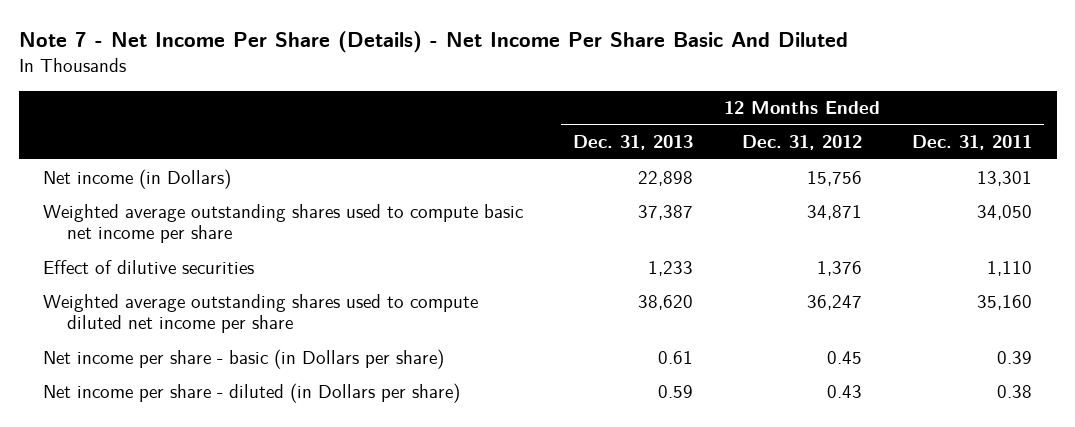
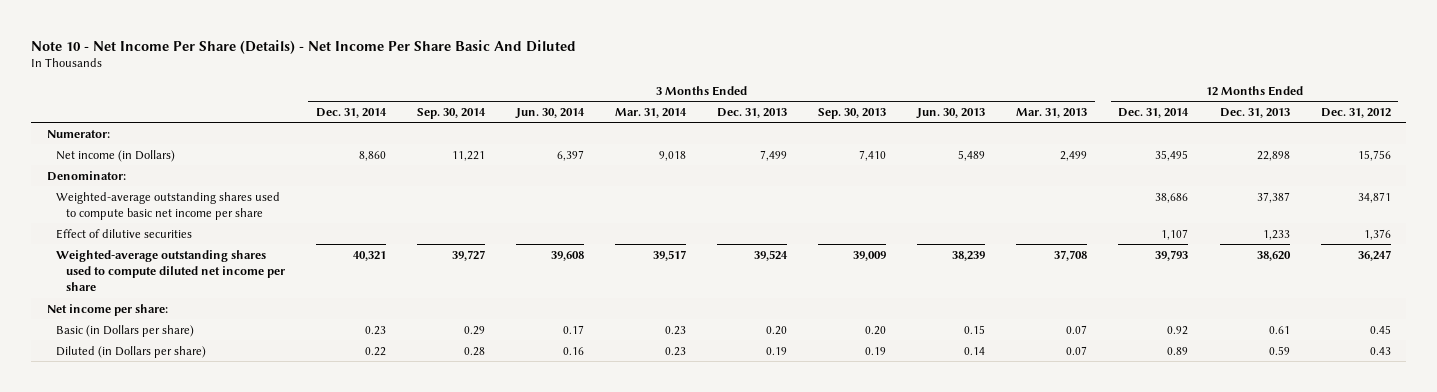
- Note 7 - Net Income Per Share (Details) - Net Income Per Share Basic And Diluted
+ Note 10 - Net Income Per Share (Details) - Net Income Per Share Basic And Diluted
- | 12 Months Ended Dec. 31, 2013 | 12 Months Ended Dec. 31, 2012 | 12 Months Ended Dec. 31, 2011
+ | 3 Months Ended Dec. 31, 2014 | 3 Months Ended Sep. 30, 2014 | 3 Months Ended Jun. 30, 2014 | 3 Months Ended Mar. 31, 2014 | 3 Months Ended Dec. 31, 2013 | 3 Months Ended Sep. 30, 2013 | 3 Months Ended Jun. 30, 2013 | 3 Months Ended Mar. 31, 2013 | 12 Months Ended Dec. 31, 2014 | 12 Months Ended Dec. 31, 2013 | 12 Months Ended Dec. 31, 2012
+ Numerator:
- Weighted average outstanding shares used to compute basic net income per share | 37,387 | 34,871 | 34,050
+ Denominator:
+ Weighted-average outstanding shares used to compute basic net income per share | | | | | | | | | 38,686 | 37,387 | 34,871
- Weighted average outstanding shares used to compute diluted net income per share | 38,620 | 36,247 | 35,160
- Net income per share - basic (in Dollars per share) | 0.61 | 0.45 | 0.39
- Net income per share - diluted (in Dollars per share) | 0.59 | 0.43 | 0.38
+ Weighted-average outstanding shares used to compute diluted net income per share | 40,321 | 39,727 | 39,608 | 39,517 | 39,524 | 39,009 | 38,239 | 37,708 | 39,793 | 38,620 | 36,247
+ Net income per share:
+ Basic (in Dollars per share) | 0.23 | 0.29 | 0.17 | 0.23 | 0.20 | 0.20 | 0.15 | 0.07 | 0.92 | 0.61 | 0.45
+ Diluted (in Dollars per share) | 0.22 | 0.28 | 0.16 | 0.23 | 0.19 | 0.19 | 0.14 | 0.07 | 0.89 | 0.59 | 0.43

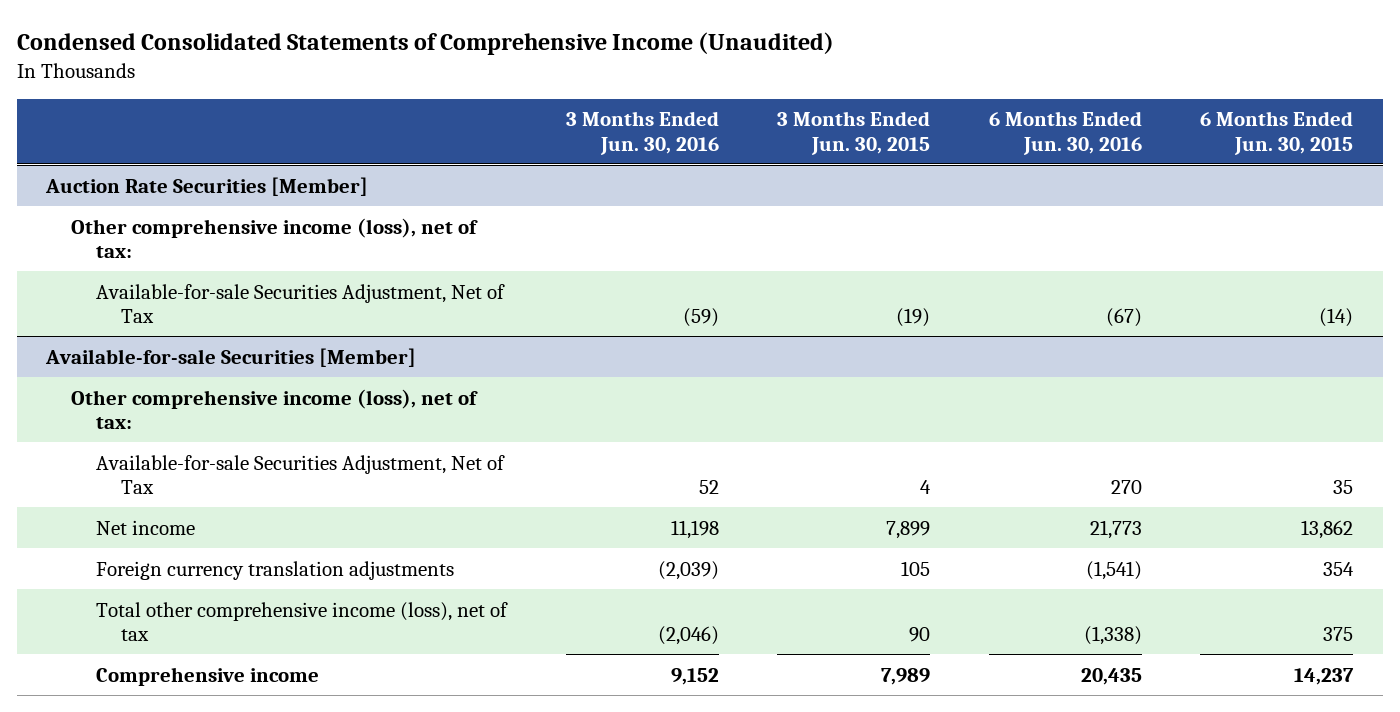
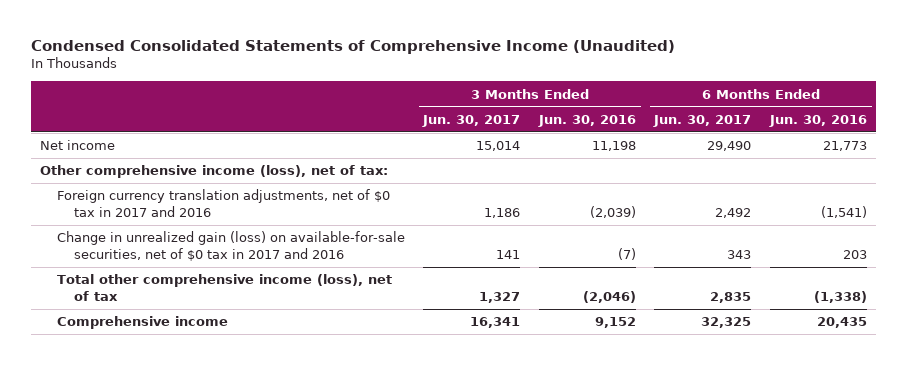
- | 3 Months Ended Jun. 30, 2016 | 3 Months Ended Jun. 30, 2015 | 6 Months Ended Jun. 30, 2016 | 6 Months Ended Jun. 30, 2015
+ | 3 Months Ended Jun. 30, 2017 | 3 Months Ended Jun. 30, 2016 | 6 Months Ended Jun. 30, 2017 | 6 Months Ended Jun. 30, 2016
- Auction Rate Securities [Member]
- Other comprehensive income (loss), net of tax:
- Available-for-sale Securities Adjustment, Net of Tax | (59) | (19) | (67) | (14)
- Available-for-sale Securities [Member]
- Other comprehensive income (loss), net of tax:
- Available-for-sale Securities Adjustment, Net of Tax | 52 | 4 | 270 | 35
- Foreign currency translation adjustments | (2,039) | 105 | (1,541) | 354
+ Other comprehensive income (loss), net of tax:
+ Foreign currency translation adjustments, net of $0 tax in 2017 and 2016 | 1,186 | (2,039) | 2,492 | (1,541)
+ Change in unrealized gain (loss) on available-for-sale securities, net of $0 tax in 2017 and 2016 | 141 | (7) | 343 | 203

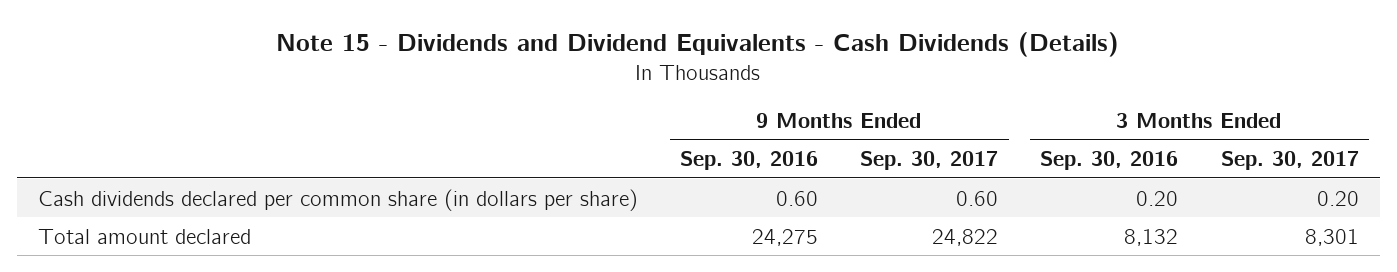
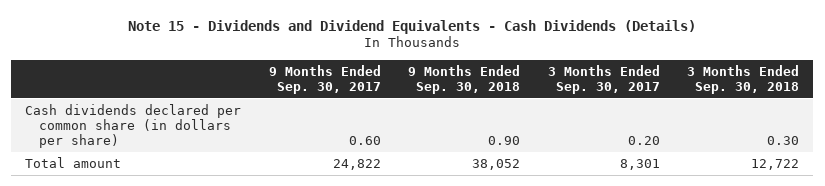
- | 9 Months Ended Sep. 30, 2016 | 9 Months Ended Sep. 30, 2017 | 3 Months Ended Sep. 30, 2016 | 3 Months Ended Sep. 30, 2017
+ | 9 Months Ended Sep. 30, 2017 | 9 Months Ended Sep. 30, 2018 | 3 Months Ended Sep. 30, 2017 | 3 Months Ended Sep. 30, 2018
- Total amount declared | 24,275 | 24,822 | 8,132 | 8,301
+ Total amount | 24,822 | 38,052 | 8,301 | 12,722

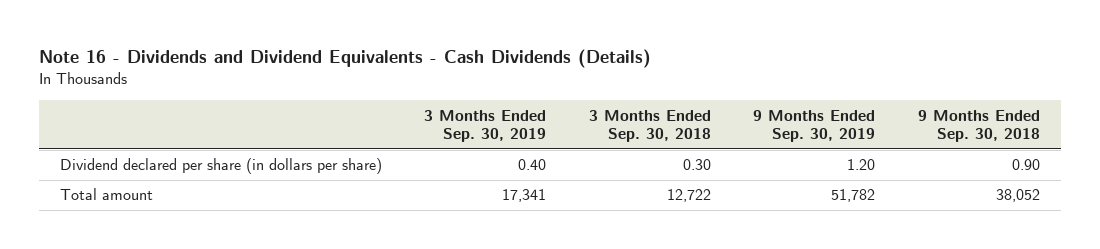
- Note 15 - Dividends and Dividend Equivalents - Cash Dividends (Details)
+ Note 16 - Dividends and Dividend Equivalents - Cash Dividends (Details)
- | 9 Months Ended Sep. 30, 2017 | 9 Months Ended Sep. 30, 2018 | 3 Months Ended Sep. 30, 2017 | 3 Months Ended Sep. 30, 2018
+ | 3 Months Ended Sep. 30, 2019 | 3 Months Ended Sep. 30, 2018 | 9 Months Ended Sep. 30, 2019 | 9 Months Ended Sep. 30, 2018
- Cash dividends declared per common share (in dollars per share) | 0.60 | 0.90 | 0.20 | 0.30
+ Dividend declared per share (in dollars per share) | 0.40 | 0.30 | 1.20 | 0.90

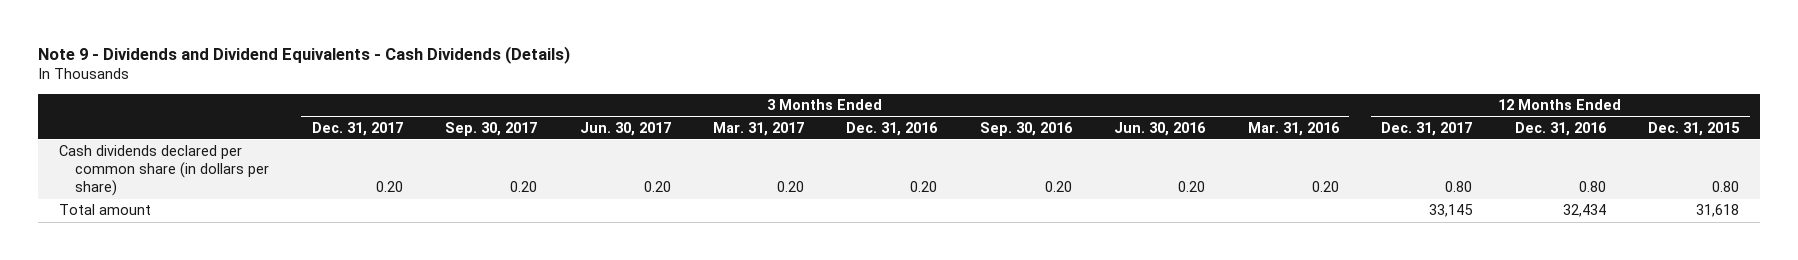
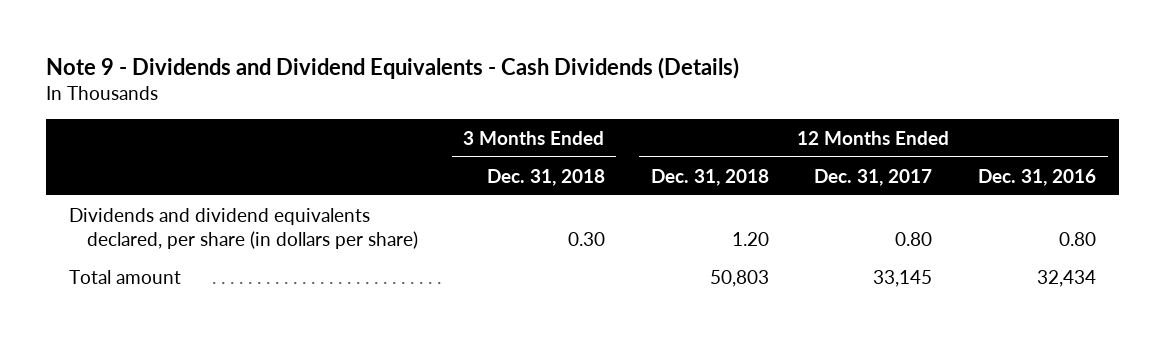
- | 3 Months Ended Dec. 31, 2017 | 3 Months Ended Sep. 30, 2017 | 3 Months Ended Jun. 30, 2017 | 3 Months Ended Mar. 31, 2017 | 3 Months Ended Dec. 31, 2016 | 3 Months Ended Sep. 30, 2016 | 3 Months Ended Jun. 30, 2016 | 3 Months Ended Mar. 31, 2016 | 12 Months Ended Dec. 31, 2017 | 12 Months Ended Dec. 31, 2016 | 12 Months Ended Dec. 31, 2015
+ | 3 Months Ended Dec. 31, 2018 | 12 Months Ended Dec. 31, 2018 | 12 Months Ended Dec. 31, 2017 | 12 Months Ended Dec. 31, 2016
- Cash dividends declared per common share (in dollars per share) | 0.20 | 0.20 | 0.20 | 0.20 | 0.20 | 0.20 | 0.20 | 0.20 | 0.80 | 0.80 | 0.80
+ Dividends and dividend equivalents declared, per share (in dollars per share) | 0.30 | 1.20 | 0.80 | 0.80

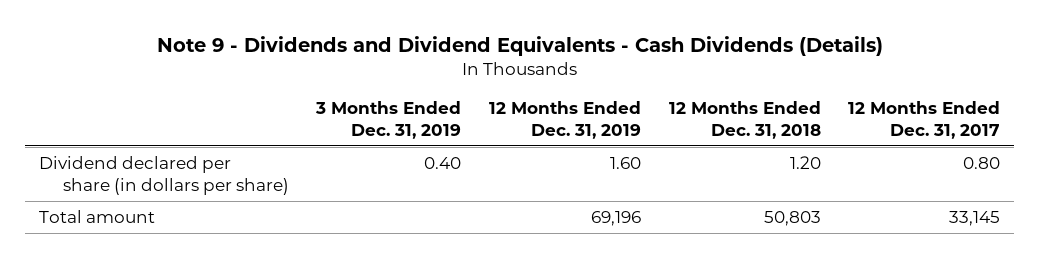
- | 3 Months Ended Dec. 31, 2018 | 12 Months Ended Dec. 31, 2018 | 12 Months Ended Dec. 31, 2017 | 12 Months Ended Dec. 31, 2016
+ | 3 Months Ended Dec. 31, 2019 | 12 Months Ended Dec. 31, 2019 | 12 Months Ended Dec. 31, 2018 | 12 Months Ended Dec. 31, 2017
- Dividends and dividend equivalents declared, per share (in dollars per share) | 0.30 | 1.20 | 0.80 | 0.80
+ Dividend declared per share (in dollars per share) | 0.40 | 1.60 | 1.20 | 0.80

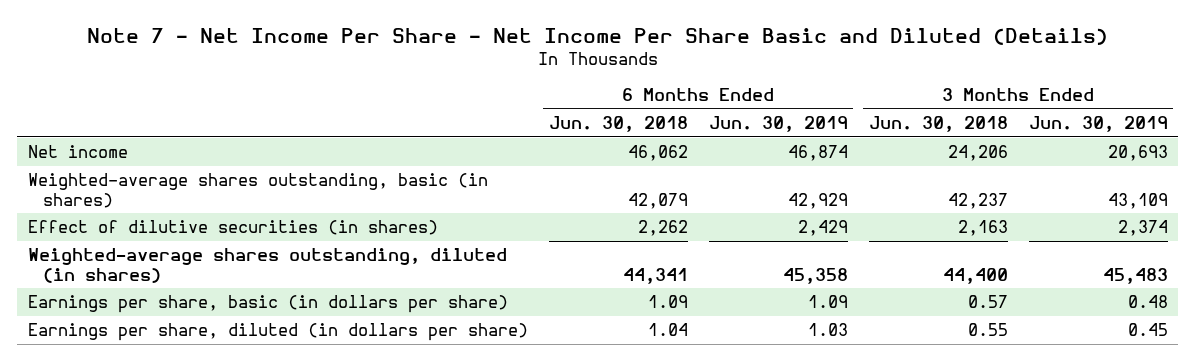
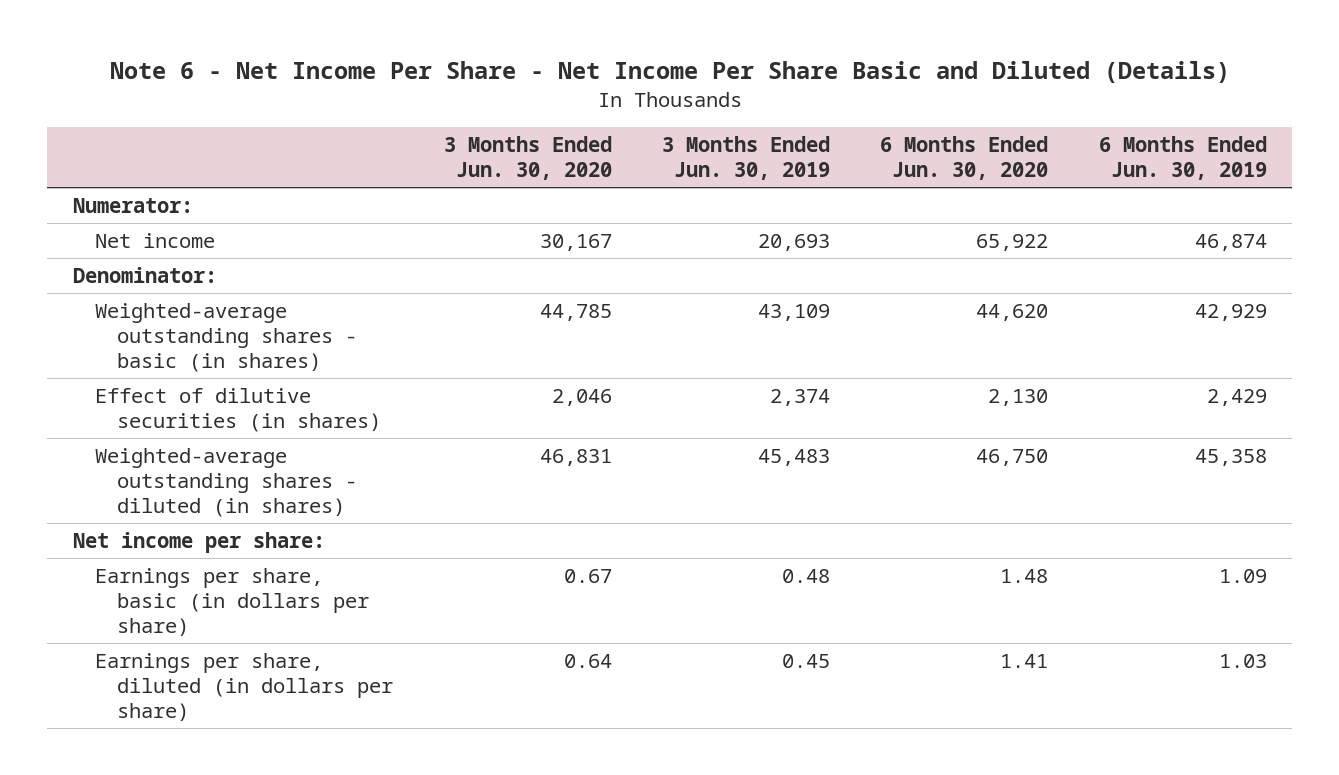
- Note 7 - Net Income Per Share - Net Income Per Share Basic and Diluted (Details)
+ Note 6 - Net Income Per Share - Net Income Per Share Basic and Diluted (Details)
- | 6 Months Ended Jun. 30, 2018 | 6 Months Ended Jun. 30, 2019 | 3 Months Ended Jun. 30, 2018 | 3 Months Ended Jun. 30, 2019
+ | 3 Months Ended Jun. 30, 2020 | 3 Months Ended Jun. 30, 2019 | 6 Months Ended Jun. 30, 2020 | 6 Months Ended Jun. 30, 2019
+ Numerator:
- Weighted-average shares outstanding, basic (in shares) | 42,079 | 42,929 | 42,237 | 43,109
+ Denominator:
+ Weighted-average outstanding shares - basic (in shares) | 44,785 | 43,109 | 44,620 | 42,929
- Weighted-average shares outstanding, diluted (in shares) | 44,341 | 45,358 | 44,400 | 45,483
+ Weighted-average outstanding shares - diluted (in shares) | 46,831 | 45,483 | 46,750 | 45,358
+ Net income per share:

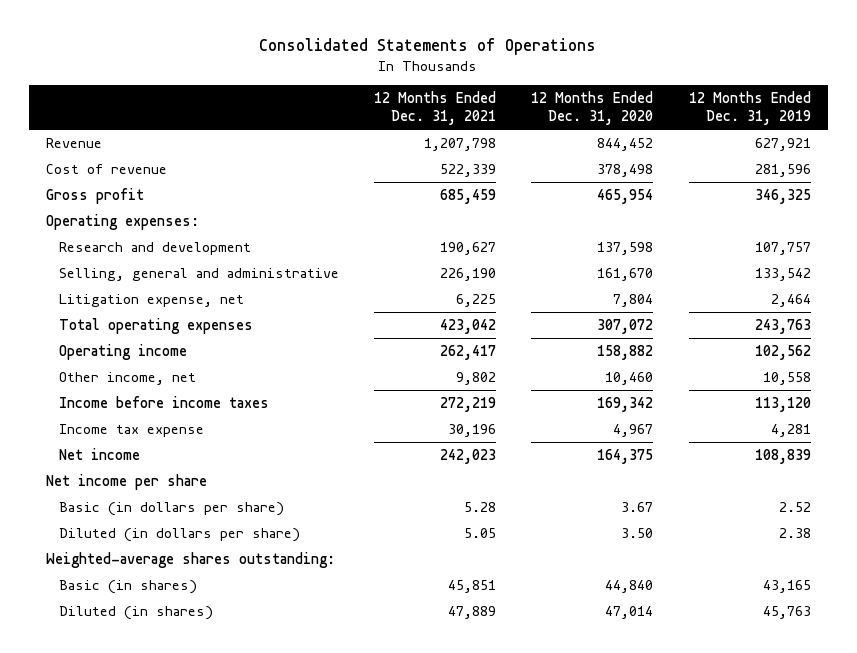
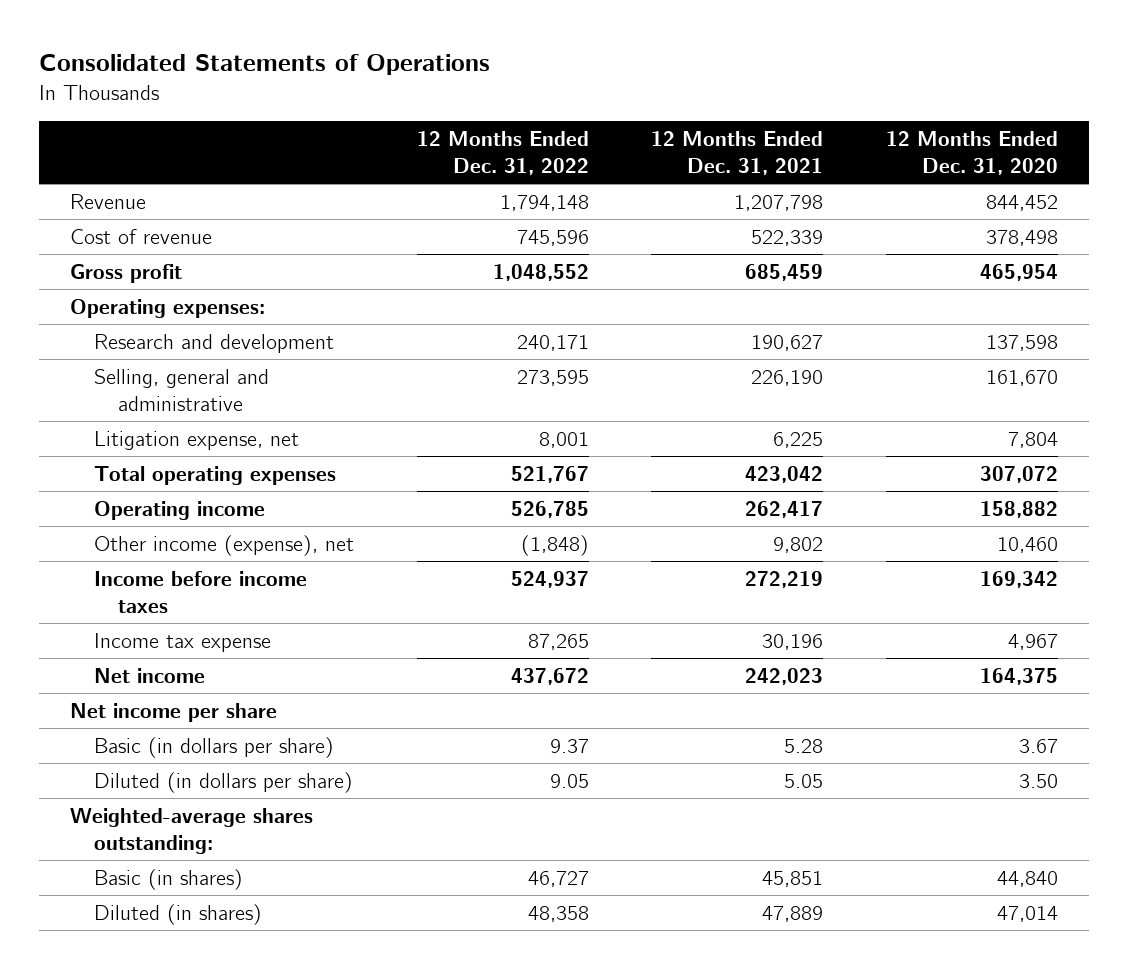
- | 12 Months Ended Dec. 31, 2021 | 12 Months Ended Dec. 31, 2020 | 12 Months Ended Dec. 31, 2019
+ | 12 Months Ended Dec. 31, 2022 | 12 Months Ended Dec. 31, 2021 | 12 Months Ended Dec. 31, 2020
- Other income, net | 9,802 | 10,460 | 10,558
+ Other income (expense), net | (1,848) | 9,802 | 10,460

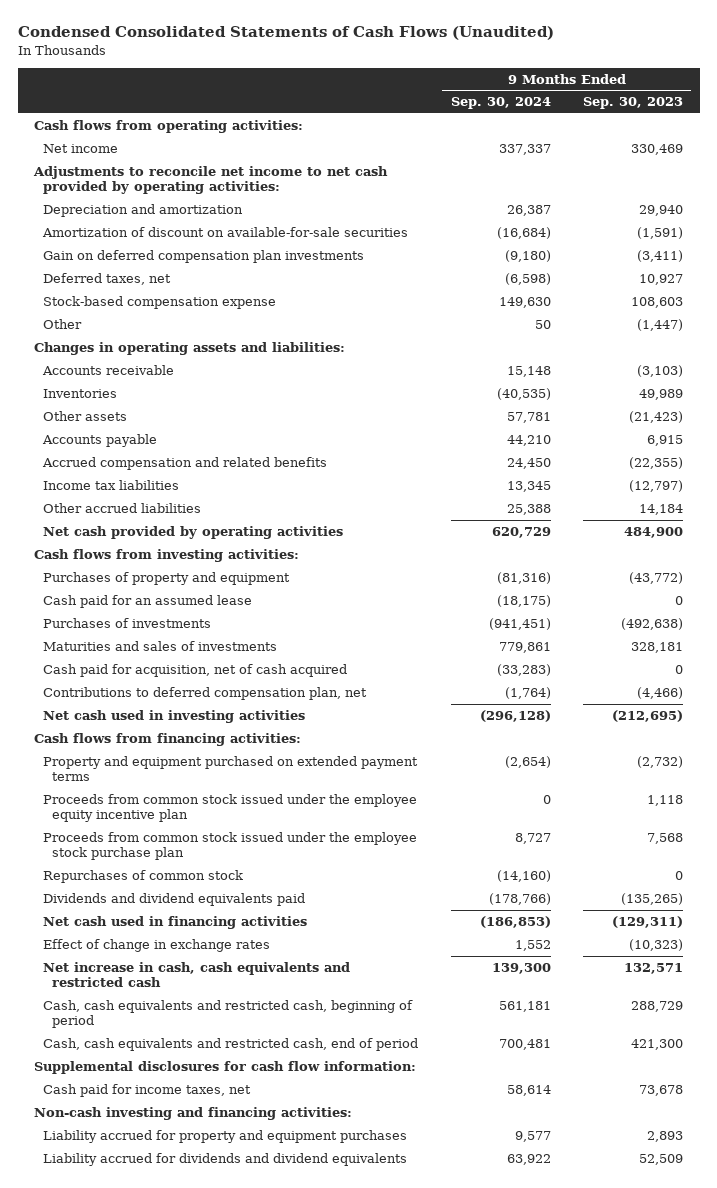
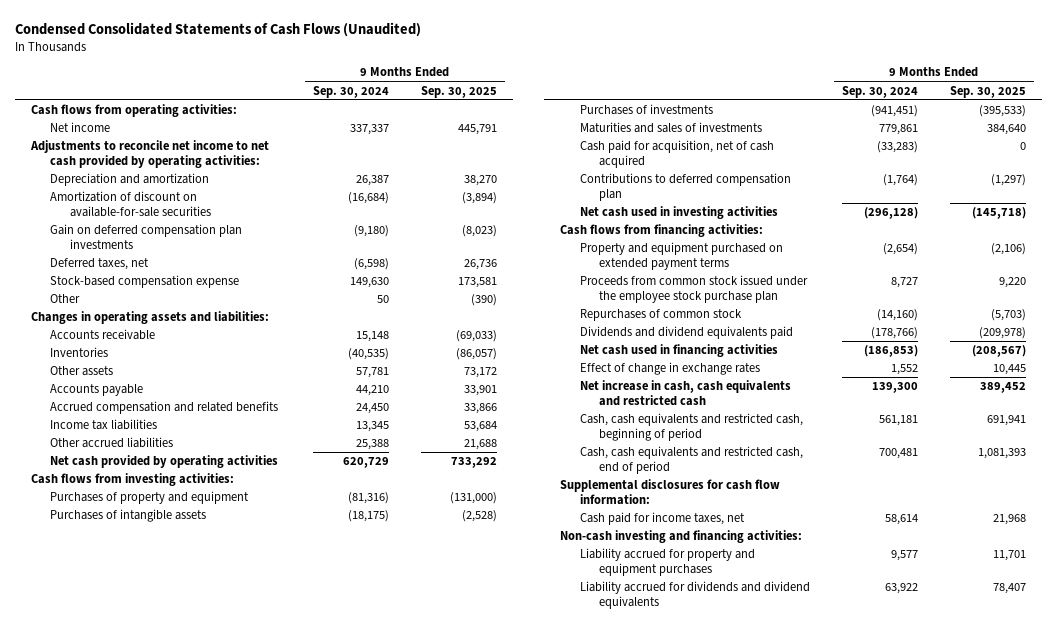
- | 9 Months Ended Sep. 30, 2024 | 9 Months Ended Sep. 30, 2023
+ | 9 Months Ended Sep. 30, 2024 | 9 Months Ended Sep. 30, 2025
- Cash paid for an assumed lease | (18,175) | 0
+ Purchases of intangible assets | (18,175) | (2,528)
- Contributions to deferred compensation plan, net | (1,764) | (4,466)
+ Contributions to deferred compensation plan | (1,764) | (1,297)
- Proceeds from common stock issued under the employee equity incentive plan | 0 | 1,118

